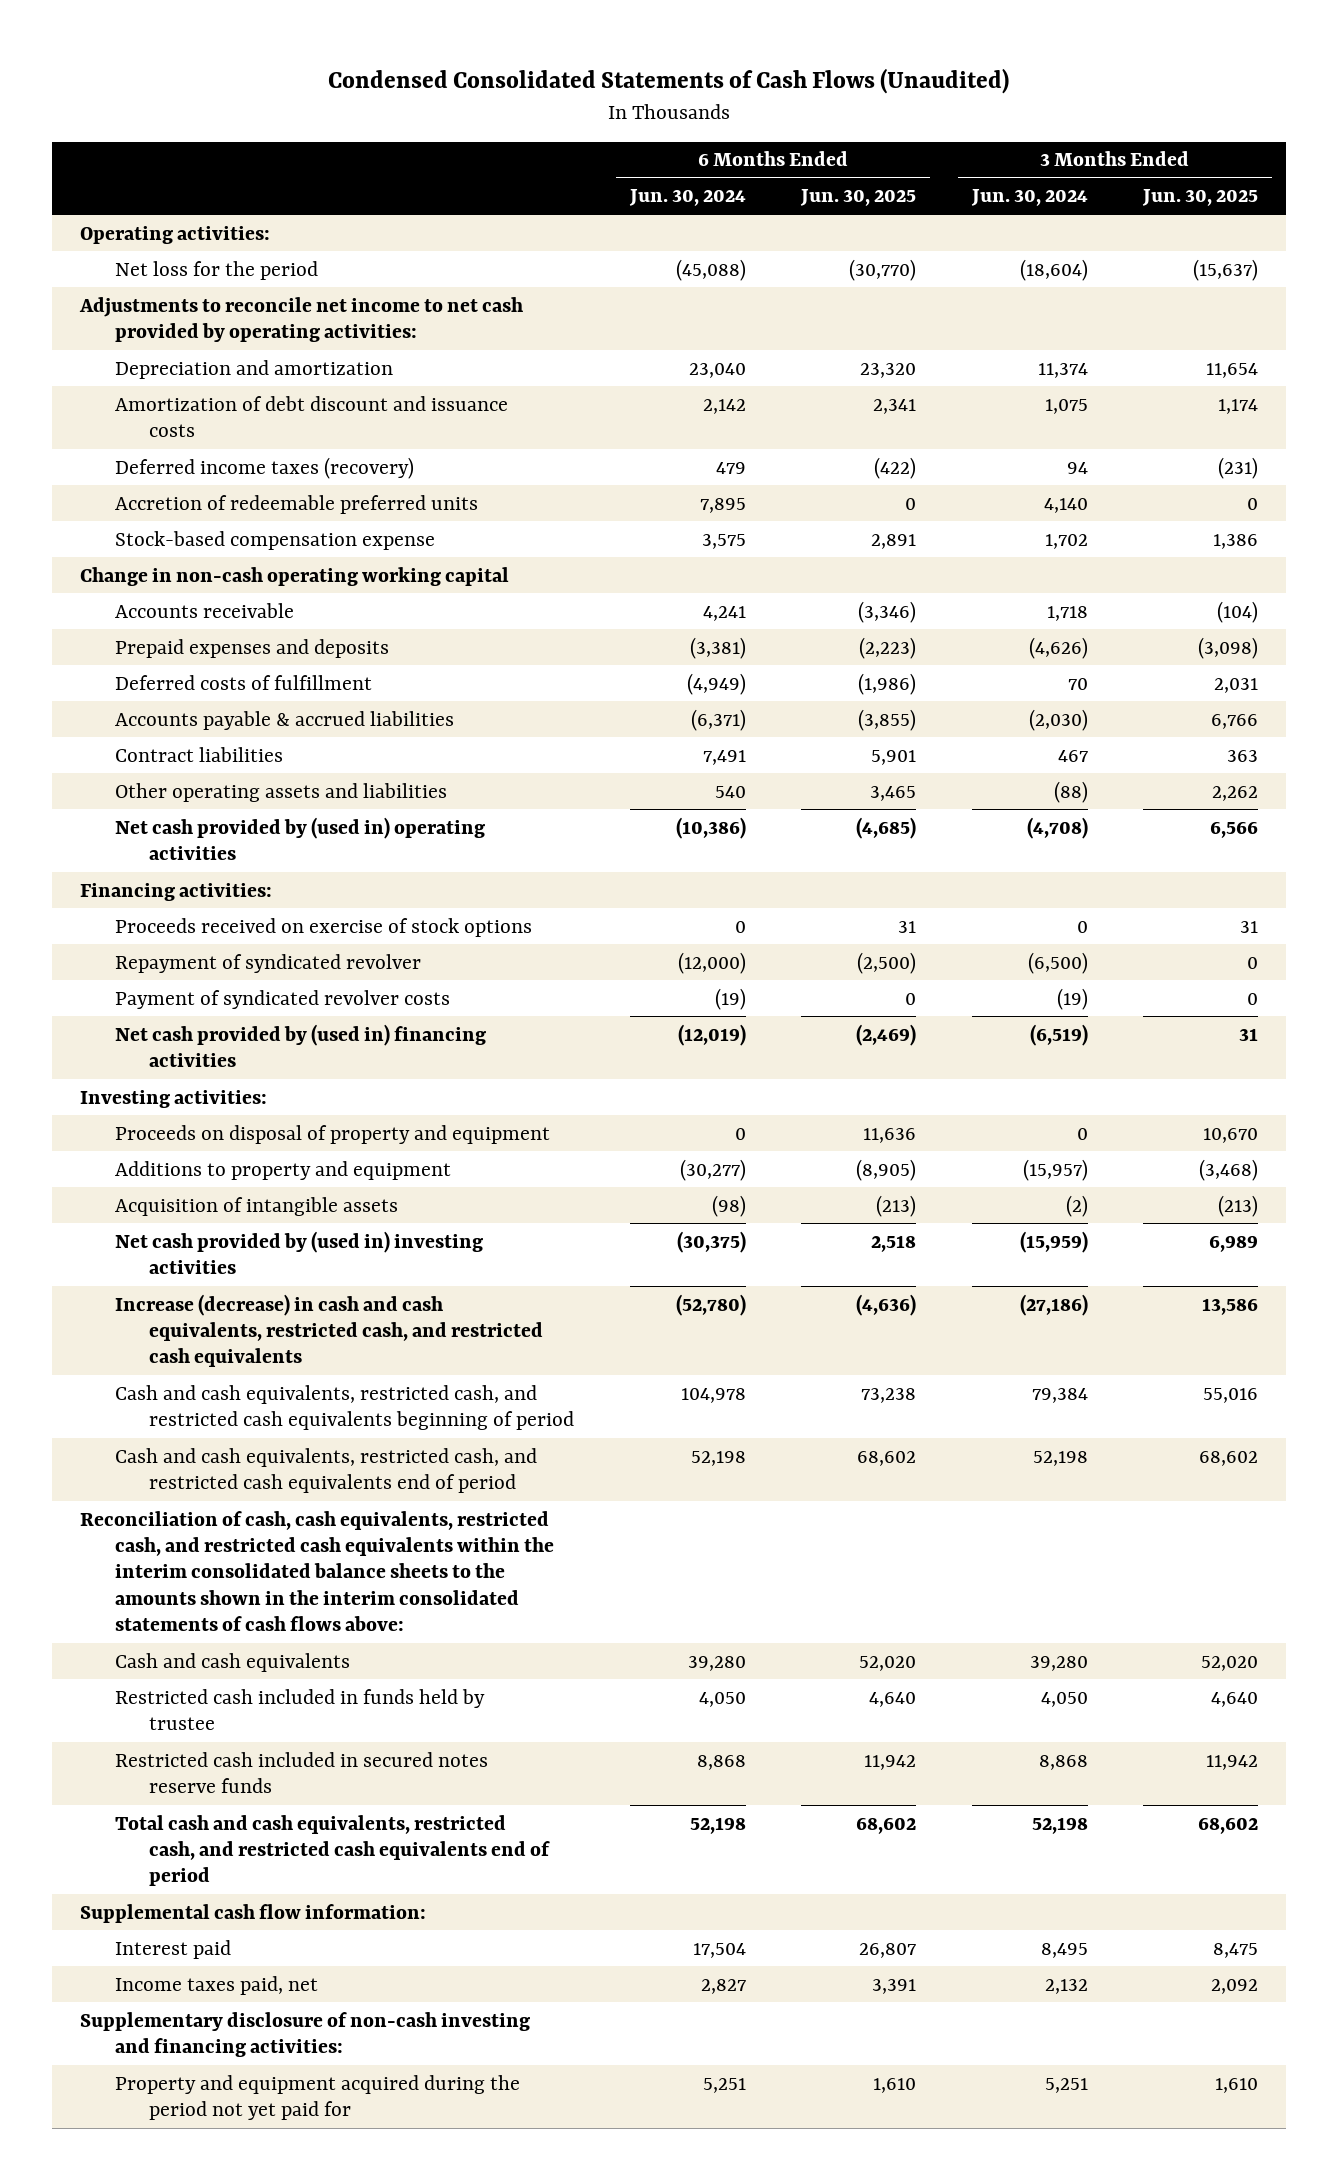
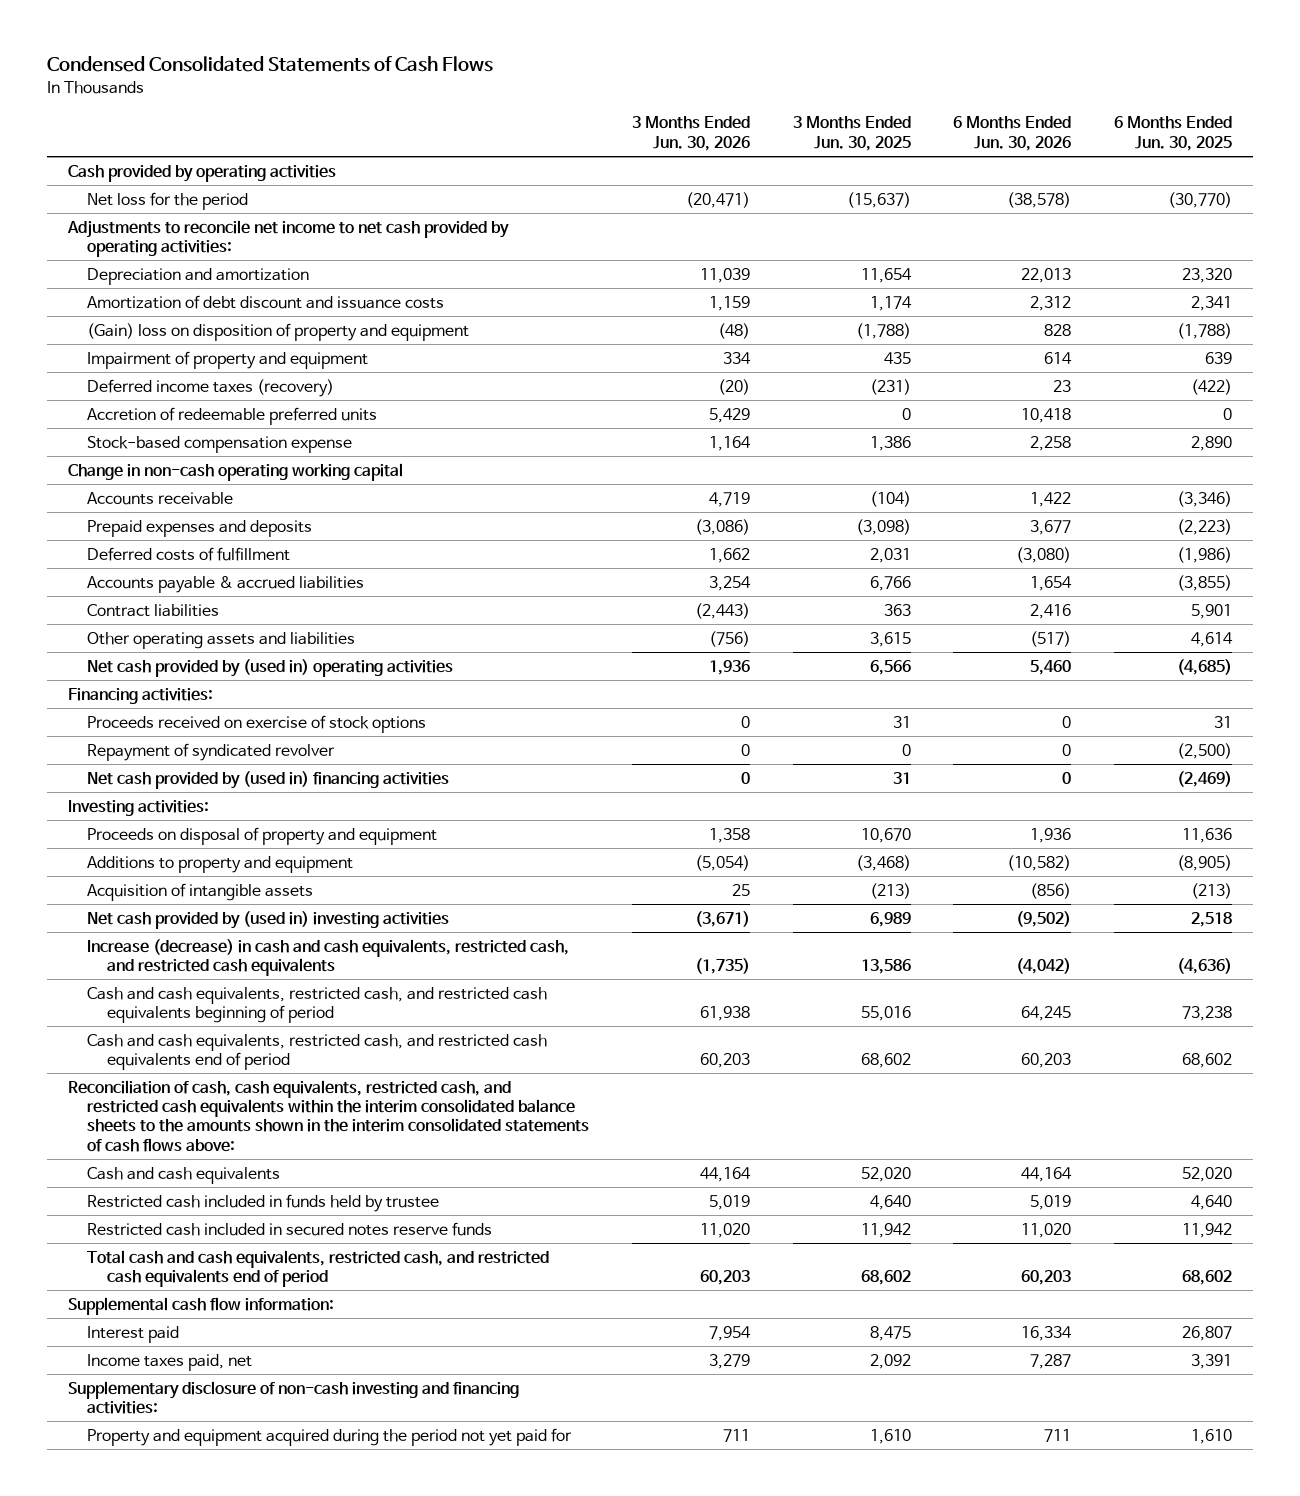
- Condensed Consolidated Statements of Cash Flows (Unaudited)
+ Condensed Consolidated Statements of Cash Flows
- | 6 Months Ended Jun. 30, 2024 | 6 Months Ended Jun. 30, 2025 | 3 Months Ended Jun. 30, 2024 | 3 Months Ended Jun. 30, 2025
+ | 3 Months Ended Jun. 30, 2026 | 3 Months Ended Jun. 30, 2025 | 6 Months Ended Jun. 30, 2026 | 6 Months Ended Jun. 30, 2025
- Operating activities:
+ Cash provided by operating activities
+ (Gain) loss on disposition of property and equipment | (48) | (1,788) | 828 | (1,788)
+ Impairment of property and equipment | 334 | 435 | 614 | 639
- Stock-based compensation expense | 3,575 | 2,891 | 1,702 | 1,386
+ Stock-based compensation expense | 1,164 | 1,386 | 2,258 | 2,890
- Other operating assets and liabilities | 540 | 3,465 | (88) | 2,262
+ Other operating assets and liabilities | (756) | 3,615 | (517) | 4,614
- Payment of syndicated revolver costs | (19) | 0 | (19) | 0

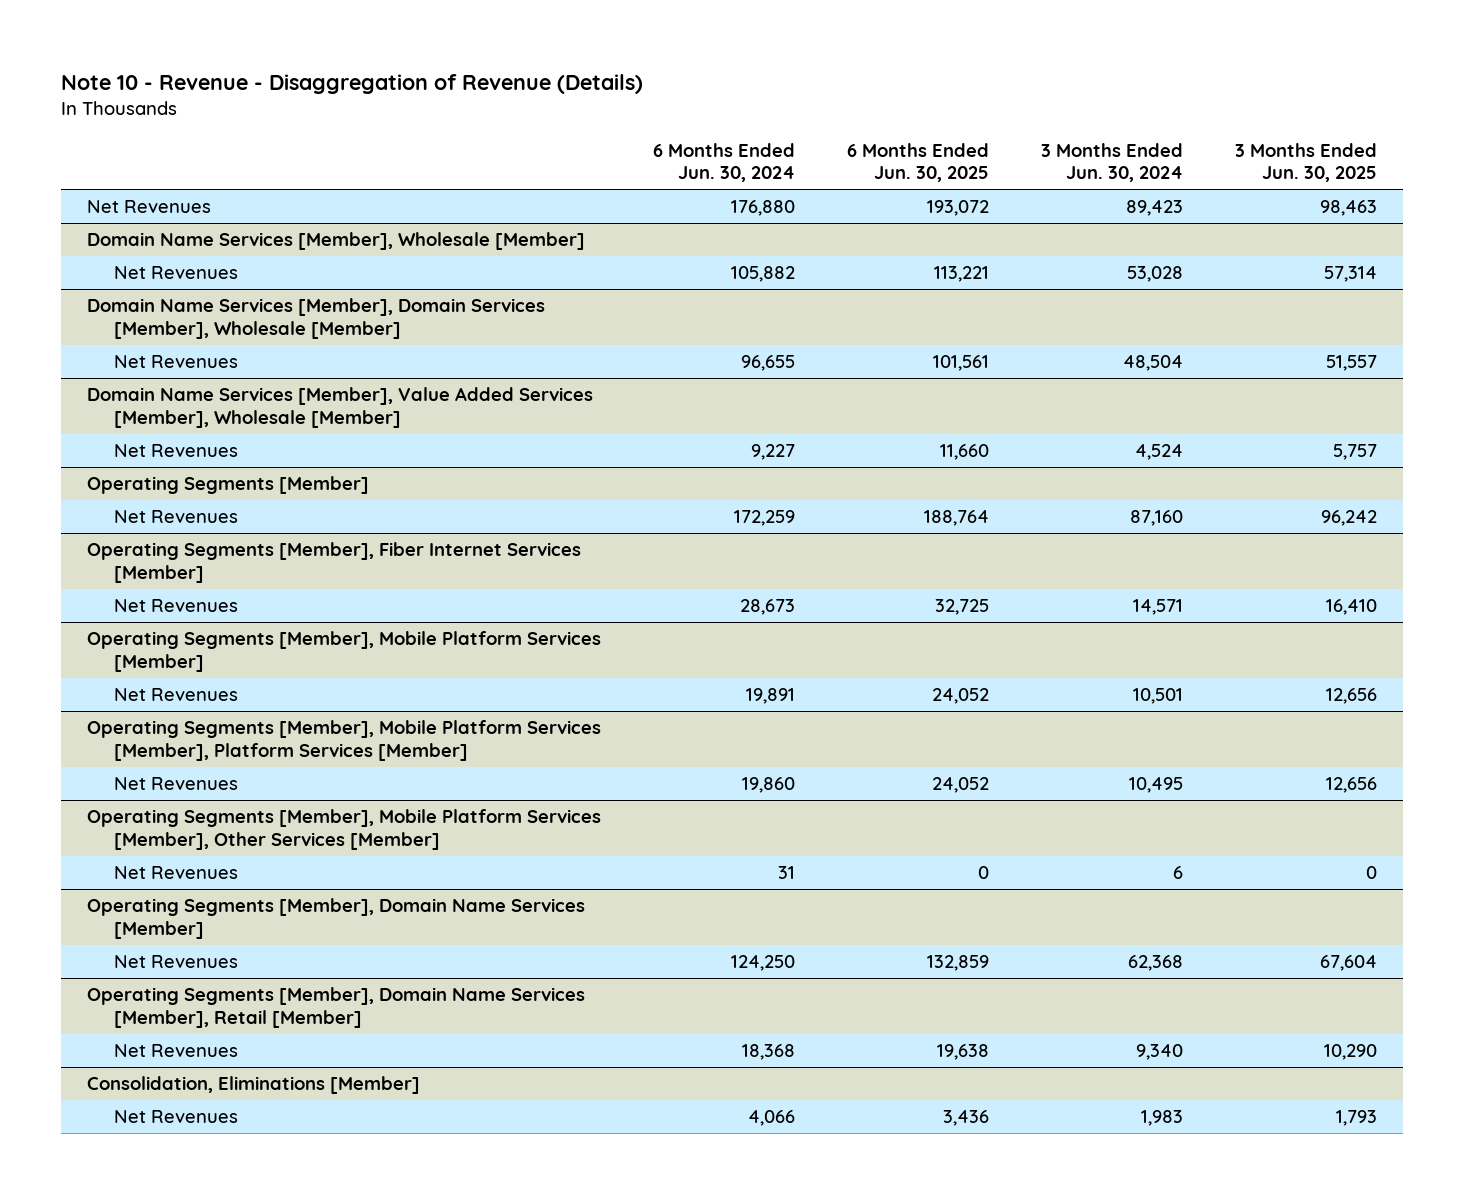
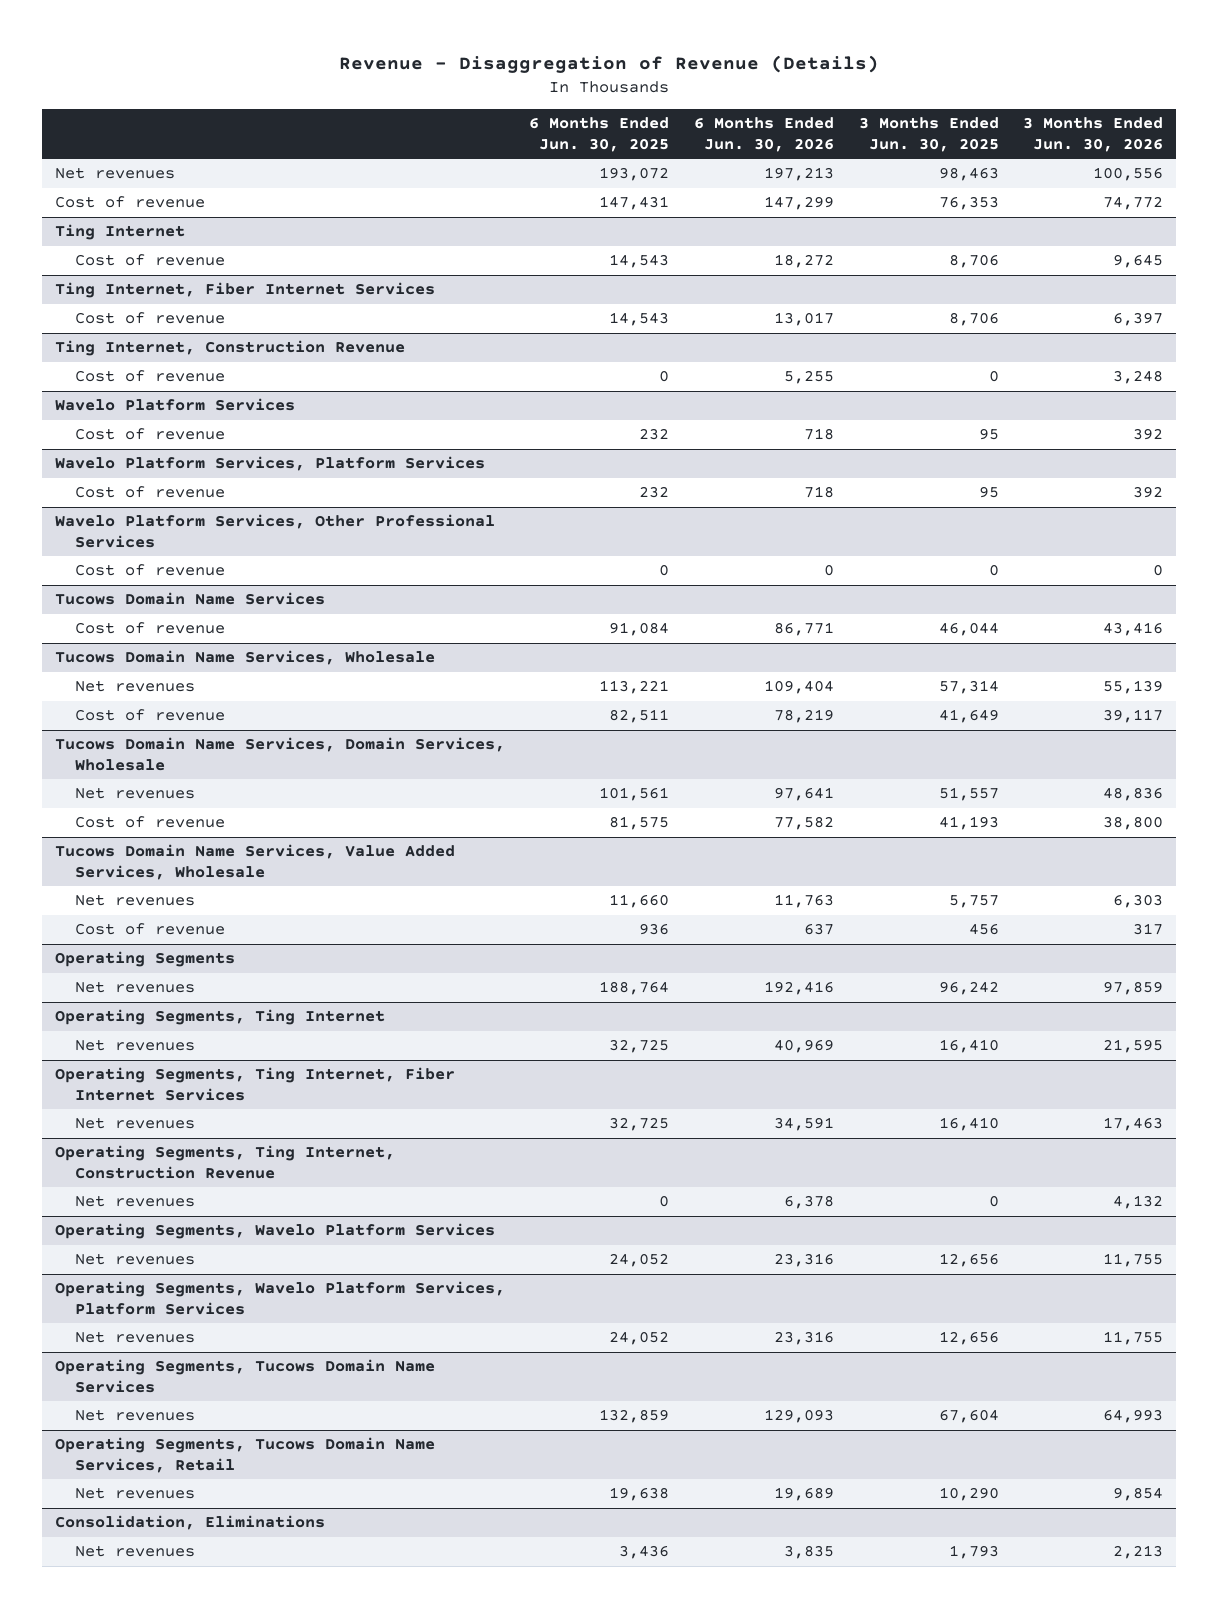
- Note 10 - Revenue - Disaggregation of Revenue (Details)
+ Revenue - Disaggregation of Revenue (Details)
- | 6 Months Ended Jun. 30, 2024 | 6 Months Ended Jun. 30, 2025 | 3 Months Ended Jun. 30, 2024 | 3 Months Ended Jun. 30, 2025
+ | 6 Months Ended Jun. 30, 2025 | 6 Months Ended Jun. 30, 2026 | 3 Months Ended Jun. 30, 2025 | 3 Months Ended Jun. 30, 2026
- Net Revenues | 176,880 | 193,072 | 89,423 | 98,463
- Domain Name Services [Member], Wholesale [Member]
- Net Revenues | 105,882 | 113,221 | 53,028 | 57,314
- Domain Name Services [Member], Domain Services [Member], Wholesale [Member]
- Net Revenues | 96,655 | 101,561 | 48,504 | 51,557
- Domain Name Services [Member], Value Added Services [Member], Wholesale [Member]
- Net Revenues | 9,227 | 11,660 | 4,524 | 5,757
- Operating Segments [Member]
- Net Revenues | 172,259 | 188,764 | 87,160 | 96,242
- Operating Segments [Member], Fiber Internet Services [Member]
- Net Revenues | 28,673 | 32,725 | 14,571 | 16,410
- Operating Segments [Member], Mobile Platform Services [Member]
- Net Revenues | 19,891 | 24,052 | 10,501 | 12,656
- Operating Segments [Member], Mobile Platform Services [Member], Platform Services [Member]
- Net Revenues | 19,860 | 24,052 | 10,495 | 12,656
- Operating Segments [Member], Mobile Platform Services [Member], Other Services [Member]
- Net Revenues | 31 | 0 | 6 | 0
- Operating Segments [Member], Domain Name Services [Member]
- Net Revenues | 124,250 | 132,859 | 62,368 | 67,604
- Operating Segments [Member], Domain Name Services [Member], Retail [Member]
- Net Revenues | 18,368 | 19,638 | 9,340 | 10,290
- Consolidation, Eliminations [Member]
- Net Revenues | 4,066 | 3,436 | 1,983 | 1,793
+ Net revenues | 193,072 | 197,213 | 98,463 | 100,556
+ Cost of revenue | 147,431 | 147,299 | 76,353 | 74,772
+ Ting Internet
+ Cost of revenue | 14,543 | 18,272 | 8,706 | 9,645
+ Ting Internet, Fiber Internet Services
+ Cost of revenue | 14,543 | 13,017 | 8,706 | 6,397
+ Ting Internet, Construction Revenue
+ Cost of revenue | 0 | 5,255 | 0 | 3,248
+ Wavelo Platform Services
+ Cost of revenue | 232 | 718 | 95 | 392
+ Wavelo Platform Services, Platform Services
+ Cost of revenue | 232 | 718 | 95 | 392
+ Wavelo Platform Services, Other Professional Services
+ Cost of revenue | 0 | 0 | 0 | 0
+ Tucows Domain Name Services
+ Cost of revenue | 91,084 | 86,771 | 46,044 | 43,416
+ Tucows Domain Name Services, Wholesale
+ Net revenues | 113,221 | 109,404 | 57,314 | 55,139
+ Cost of revenue | 82,511 | 78,219 | 41,649 | 39,117
+ Tucows Domain Name Services, Domain Services, Wholesale
+ Net revenues | 101,561 | 97,641 | 51,557 | 48,836
+ Cost of revenue | 81,575 | 77,582 | 41,193 | 38,800
+ Tucows Domain Name Services, Value Added Services, Wholesale
+ Net revenues | 11,660 | 11,763 | 5,757 | 6,303
+ Cost of revenue | 936 | 637 | 456 | 317
+ Operating Segments
+ Net revenues | 188,764 | 192,416 | 96,242 | 97,859
+ Operating Segments, Ting Internet
+ Net revenues | 32,725 | 40,969 | 16,410 | 21,595
+ Operating Segments, Ting Internet, Fiber Internet Services
+ Net revenues | 32,725 | 34,591 | 16,410 | 17,463
+ Operating Segments, Ting Internet, Construction Revenue
+ Net revenues | 0 | 6,378 | 0 | 4,132
+ Operating Segments, Wavelo Platform Services
+ Net revenues | 24,052 | 23,316 | 12,656 | 11,755
+ Operating Segments, Wavelo Platform Services, Platform Services
+ Net revenues | 24,052 | 23,316 | 12,656 | 11,755
+ Operating Segments, Tucows Domain Name Services
+ Net revenues | 132,859 | 129,093 | 67,604 | 64,993
+ Operating Segments, Tucows Domain Name Services, Retail
+ Net revenues | 19,638 | 19,689 | 10,290 | 9,854
+ Consolidation, Eliminations
+ Net revenues | 3,436 | 3,835 | 1,793 | 2,213

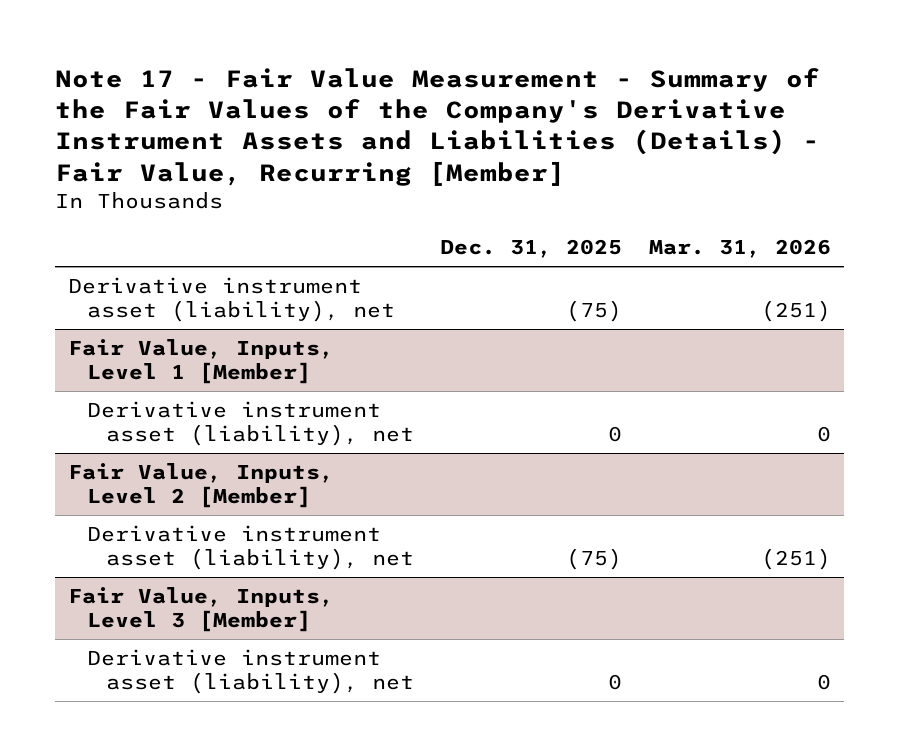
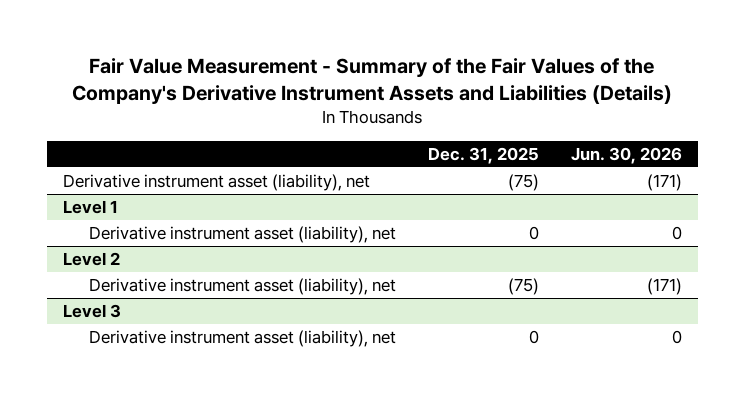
- Note 17 - Fair Value Measurement - Summary of the Fair Values of the Company's Derivative Instrument Assets and Liabilities (Details) - Fair Value, Recurring [Member]
+ Fair Value Measurement - Summary of the Fair Values of the Company's Derivative Instrument Assets and Liabilities (Details)
- | Dec. 31, 2025 | Mar. 31, 2026
+ | Dec. 31, 2025 | Jun. 30, 2026
- Fair Value, Inputs, Level 1 [Member]
+ Level 1
- Fair Value, Inputs, Level 2 [Member]
+ Level 2
- Fair Value, Inputs, Level 3 [Member]
+ Level 3

